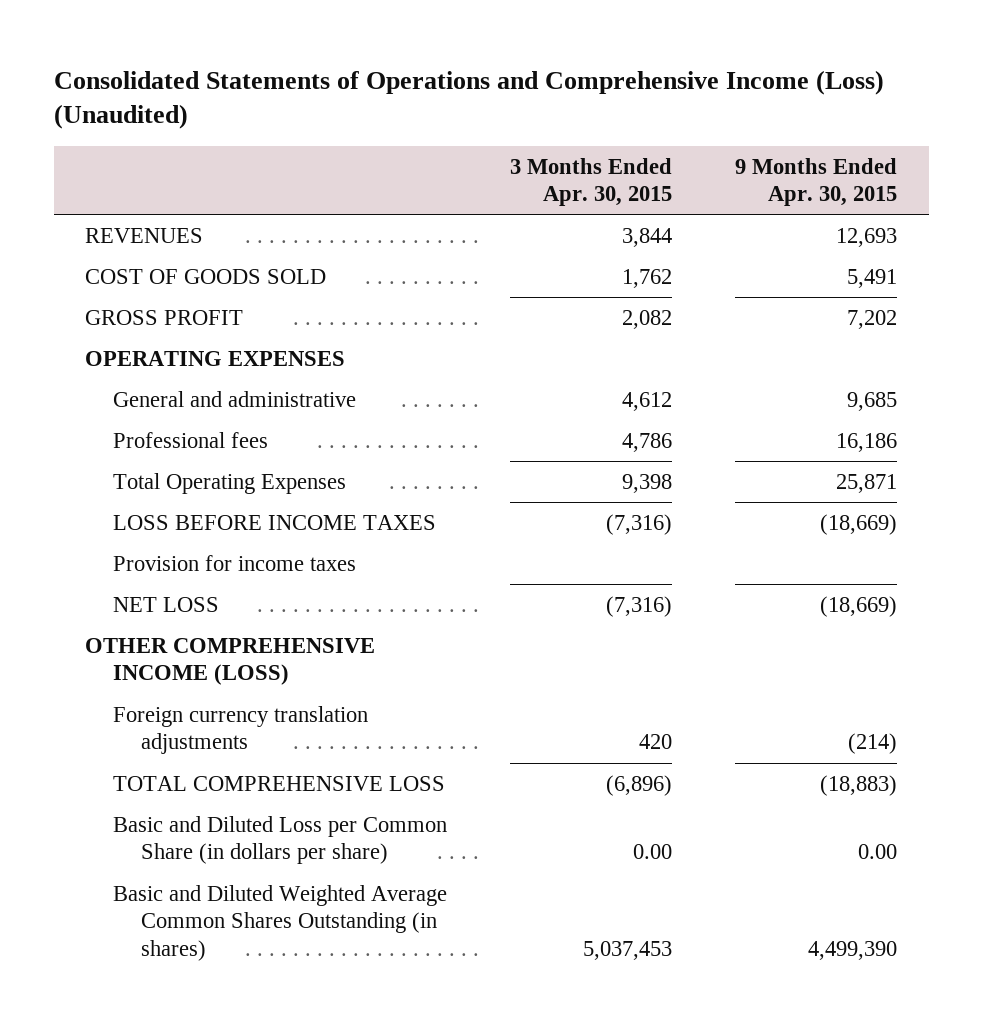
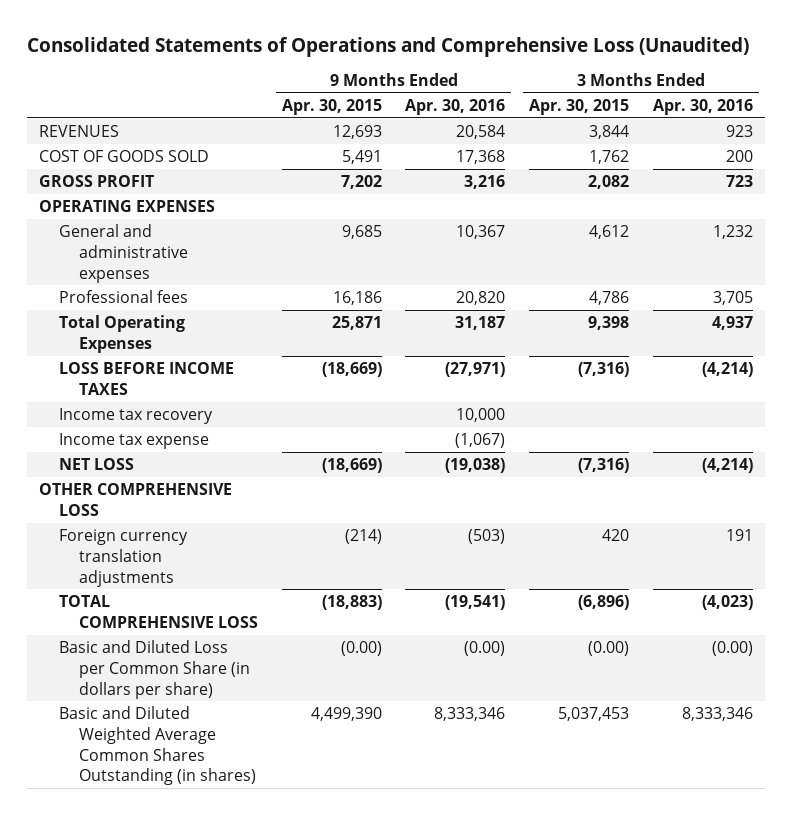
- Consolidated Statements of Operations and Comprehensive Income (Loss) (Unaudited)
+ Consolidated Statements of Operations and Comprehensive Loss (Unaudited)
- | 3 Months Ended Apr. 30, 2015 | 9 Months Ended Apr. 30, 2015
+ | 9 Months Ended Apr. 30, 2015 | 9 Months Ended Apr. 30, 2016 | 3 Months Ended Apr. 30, 2015 | 3 Months Ended Apr. 30, 2016
- General and administrative | 4,612 | 9,685
+ General and administrative expenses | 9,685 | 10,367 | 4,612 | 1,232
- Provision for income taxes
+ Income tax recovery | | 10,000 | |
+ Income tax expense | | (1,067) | |
- OTHER COMPREHENSIVE INCOME (LOSS)
+ OTHER COMPREHENSIVE LOSS
- Basic and Diluted Loss per Common Share (in dollars per share) | 0.00 | 0.00
+ Basic and Diluted Loss per Common Share (in dollars per share) | (0.00) | (0.00) | (0.00) | (0.00)

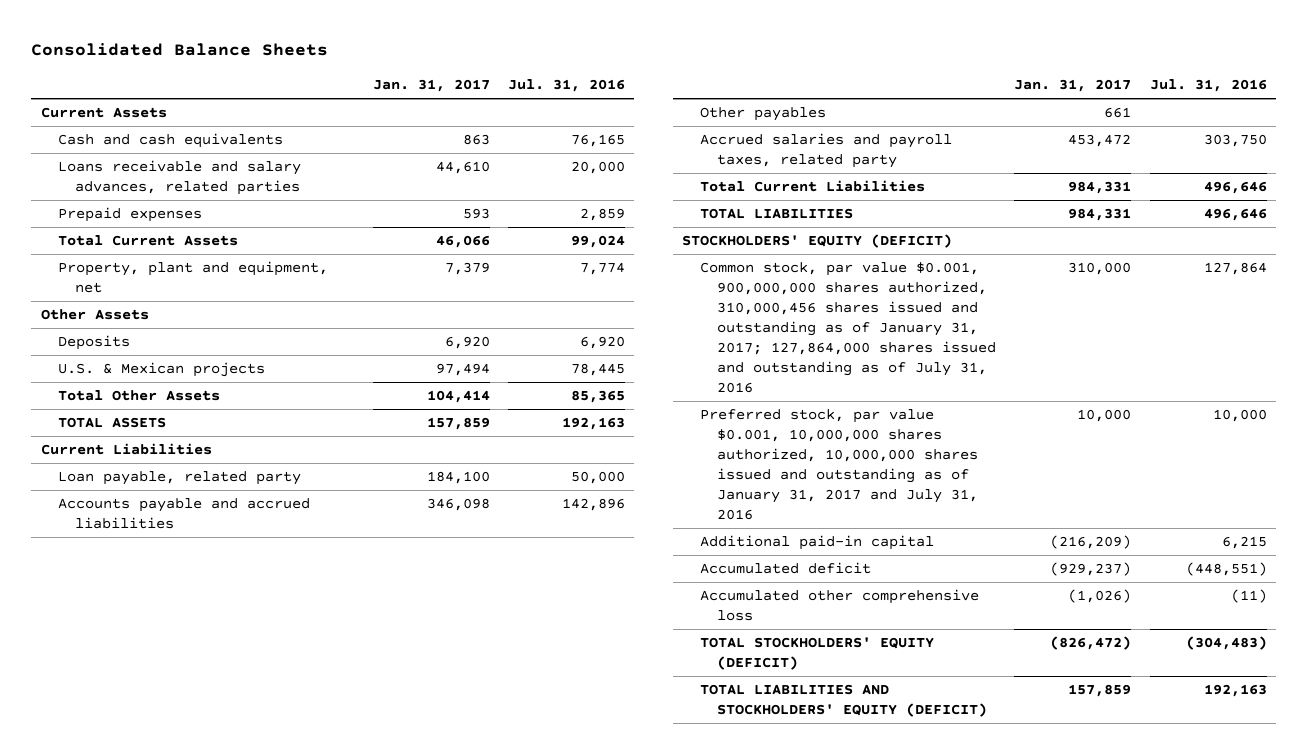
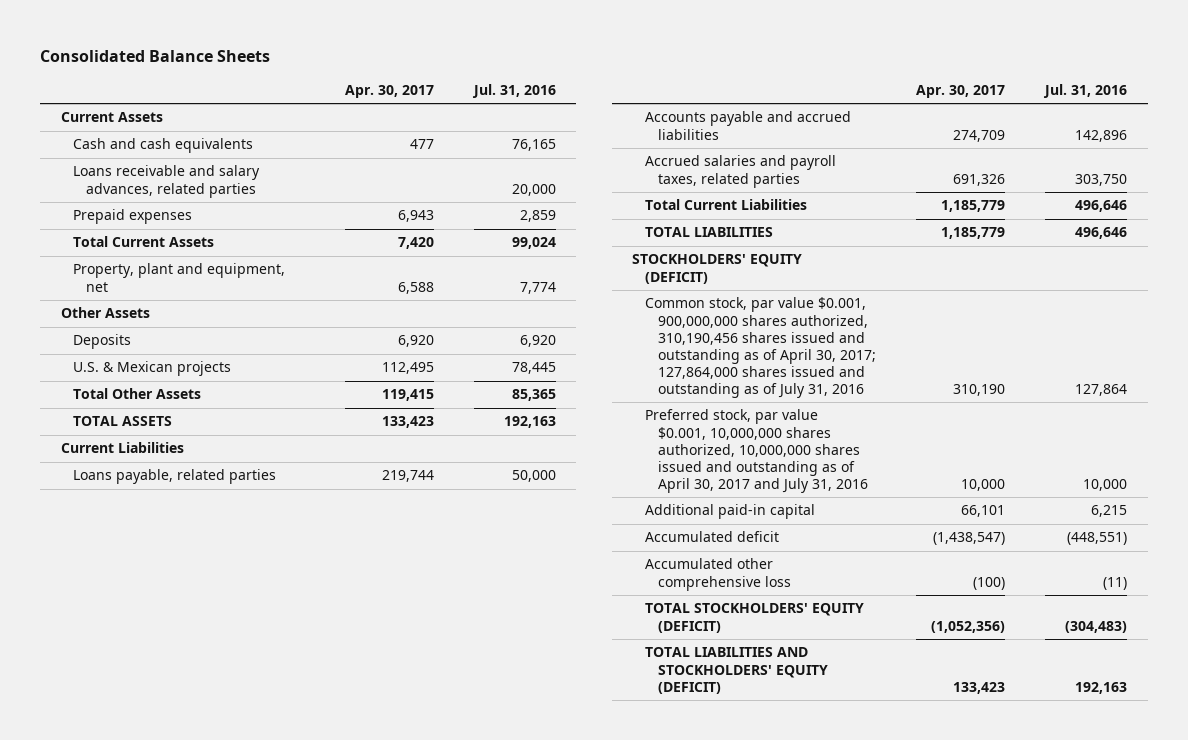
- | Jan. 31, 2017 | Jul. 31, 2016
+ | Apr. 30, 2017 | Jul. 31, 2016
- Loan payable, related party | 184,100 | 50,000
+ Loans payable, related parties | 219,744 | 50,000
- Other payables | 661 |
- Accrued salaries and payroll taxes, related party | 453,472 | 303,750
+ Accrued salaries and payroll taxes, related parties | 691,326 | 303,750
- Common stock, par value $0.001, 900,000,000 shares authorized, 310,000,456 shares issued and outstanding as of January 31, 2017; 127,864,000 shares issued and outstanding as of July 31, 2016 | 310,000 | 127,864
- Preferred stock, par value $0.001, 10,000,000 shares authorized, 10,000,000 shares issued and outstanding as of January 31, 2017 and July 31, 2016 | 10,000 | 10,000
+ Common stock, par value $0.001, 900,000,000 shares authorized, 310,190,456 shares issued and outstanding as of April 30, 2017; 127,864,000 shares issued and outstanding as of July 31, 2016 | 310,190 | 127,864
+ Preferred stock, par value $0.001, 10,000,000 shares authorized, 10,000,000 shares issued and outstanding as of April 30, 2017 and July 31, 2016 | 10,000 | 10,000

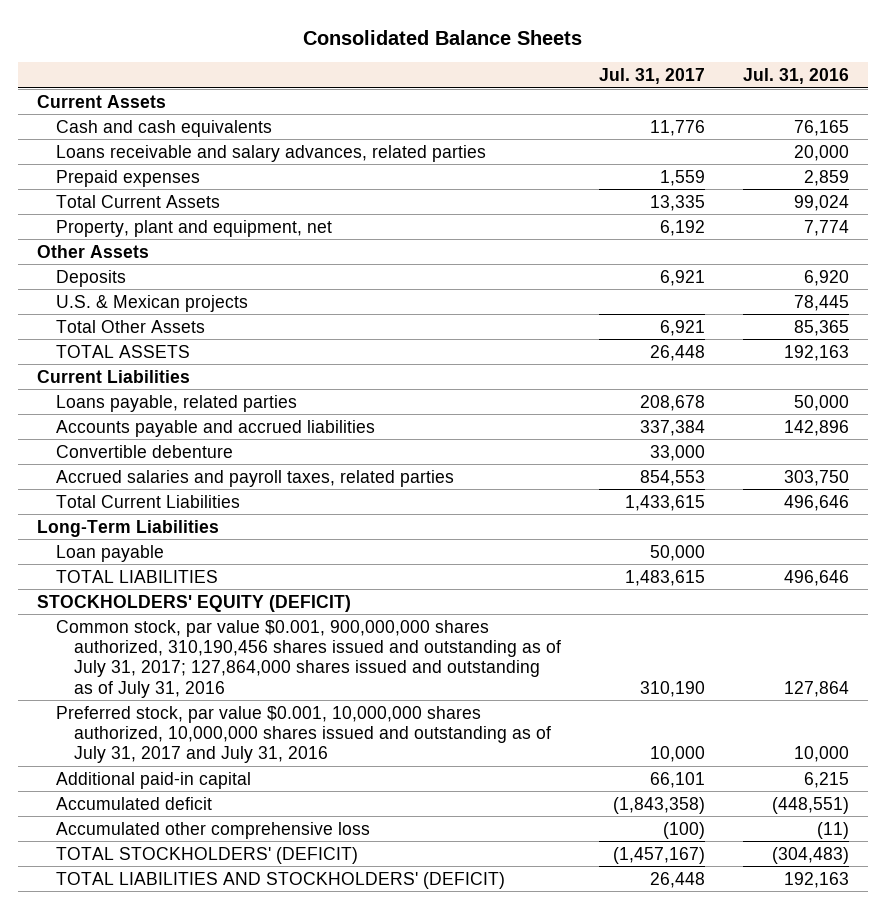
- | Apr. 30, 2017 | Jul. 31, 2016
+ | Jul. 31, 2017 | Jul. 31, 2016
+ Convertible debenture | 33,000 |
+ Long-Term Liabilities
+ Loan payable | 50,000 |
- Common stock, par value $0.001, 900,000,000 shares authorized, 310,190,456 shares issued and outstanding as of April 30, 2017; 127,864,000 shares issued and outstanding as of July 31, 2016 | 310,190 | 127,864
- Preferred stock, par value $0.001, 10,000,000 shares authorized, 10,000,000 shares issued and outstanding as of April 30, 2017 and July 31, 2016 | 10,000 | 10,000
+ Common stock, par value $0.001, 900,000,000 shares authorized, 310,190,456 shares issued and outstanding as of July 31, 2017; 127,864,000 shares issued and outstanding as of July 31, 2016 | 310,190 | 127,864
+ Preferred stock, par value $0.001, 10,000,000 shares authorized, 10,000,000 shares issued and outstanding as of July 31, 2017 and July 31, 2016 | 10,000 | 10,000
- TOTAL STOCKHOLDERS' EQUITY (DEFICIT) | (1,052,356) | (304,483)
- TOTAL LIABILITIES AND STOCKHOLDERS' EQUITY (DEFICIT) | 133,423 | 192,163
+ TOTAL STOCKHOLDERS' (DEFICIT) | (1,457,167) | (304,483)
+ TOTAL LIABILITIES AND STOCKHOLDERS' (DEFICIT) | 26,448 | 192,163

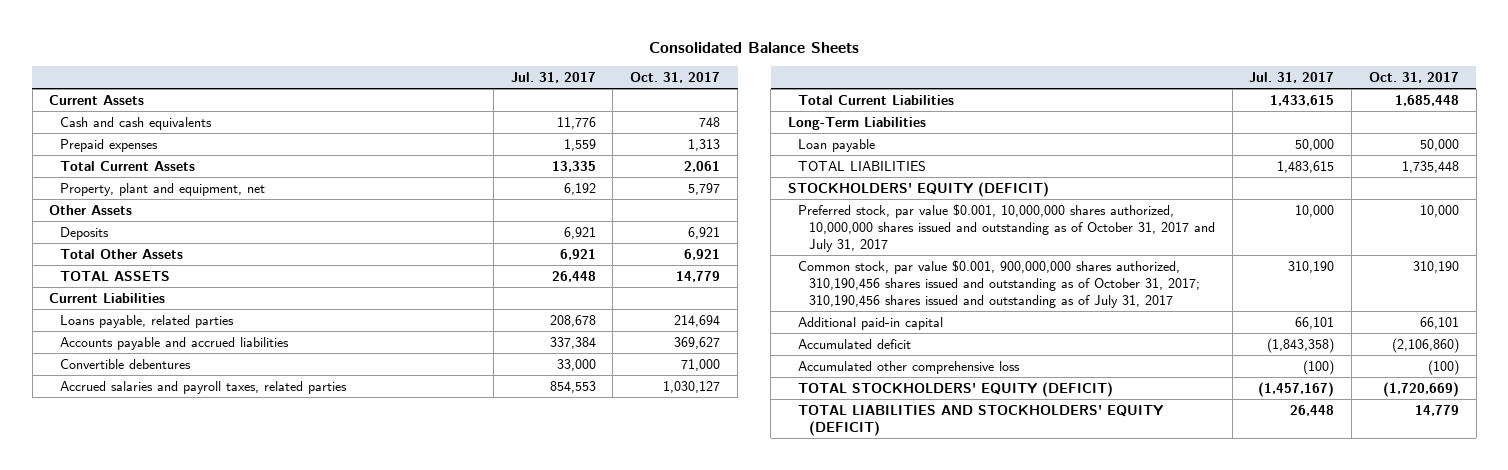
- | Jul. 31, 2017 | Jul. 31, 2016
+ | Jul. 31, 2017 | Oct. 31, 2017
- Loans receivable and salary advances, related parties | | 20,000
- U.S. & Mexican projects | | 78,445
- Convertible debenture | 33,000 |
+ Convertible debentures | 33,000 | 71,000
- Common stock, par value $0.001, 900,000,000 shares authorized, 310,190,456 shares issued and outstanding as of July 31, 2017; 127,864,000 shares issued and outstanding as of July 31, 2016 | 310,190 | 127,864
- Preferred stock, par value $0.001, 10,000,000 shares authorized, 10,000,000 shares issued and outstanding as of July 31, 2017 and July 31, 2016 | 10,000 | 10,000
+ Preferred stock, par value $0.001, 10,000,000 shares authorized, 10,000,000 shares issued and outstanding as of October 31, 2017 and July 31, 2017 | 10,000 | 10,000
+ Common stock, par value $0.001, 900,000,000 shares authorized, 310,190,456 shares issued and outstanding as of October 31, 2017; 310,190,456 shares issued and outstanding as of July 31, 2017 | 310,190 | 310,190
- TOTAL STOCKHOLDERS' (DEFICIT) | (1,457,167) | (304,483)
- TOTAL LIABILITIES AND STOCKHOLDERS' (DEFICIT) | 26,448 | 192,163
+ TOTAL STOCKHOLDERS' EQUITY (DEFICIT) | (1,457,167) | (1,720,669)
+ TOTAL LIABILITIES AND STOCKHOLDERS' EQUITY (DEFICIT) | 26,448 | 14,779

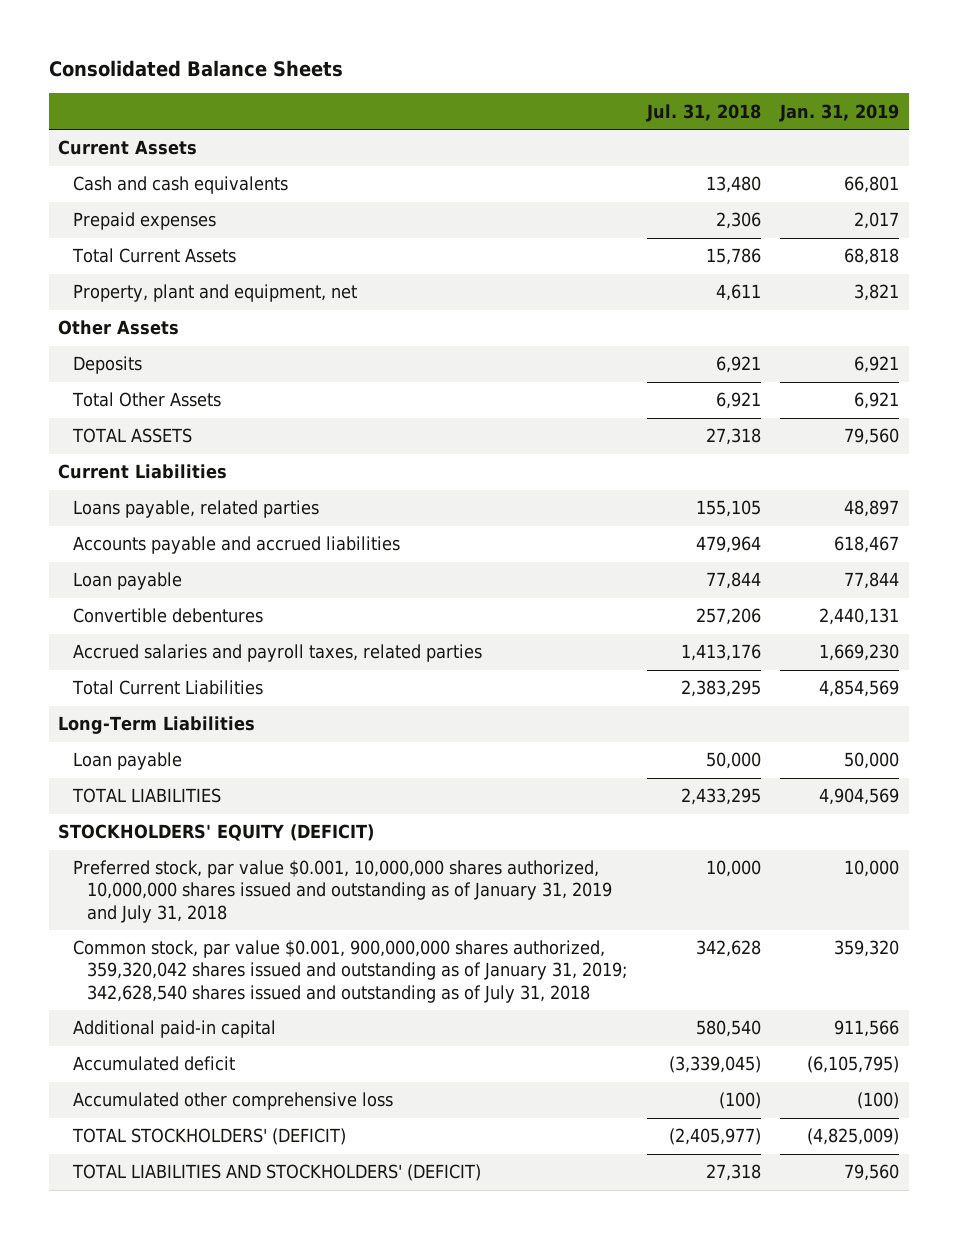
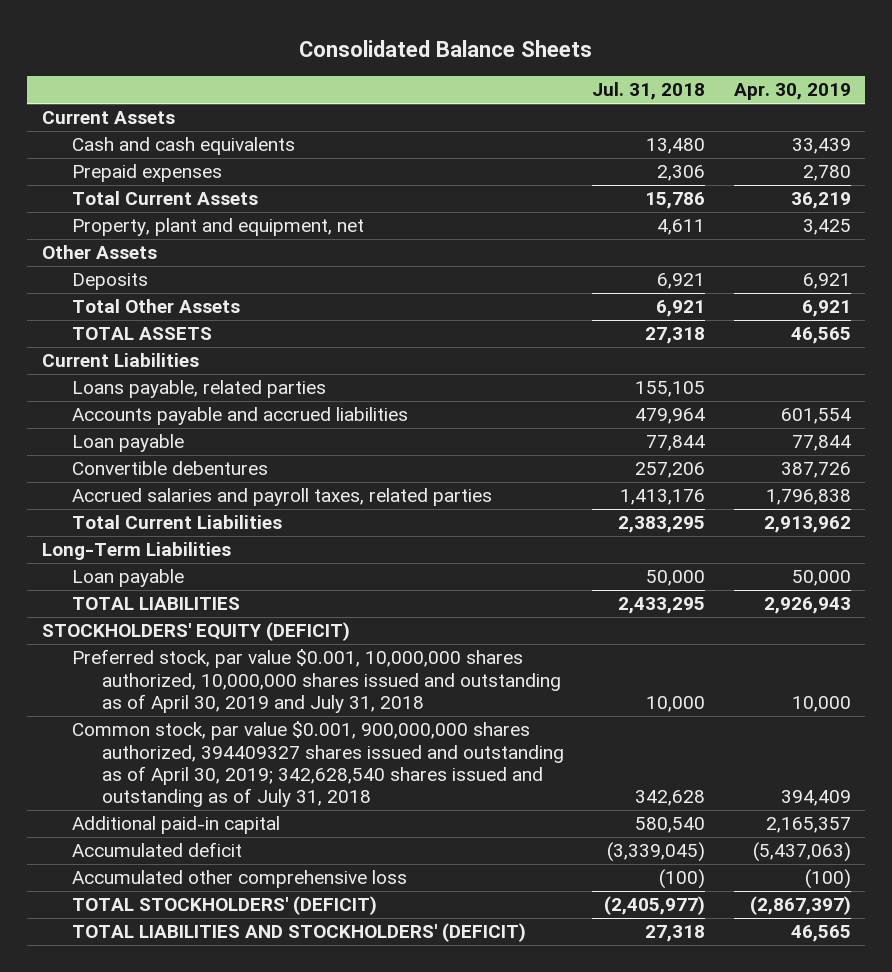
- | Jul. 31, 2018 | Jan. 31, 2019
+ | Jul. 31, 2018 | Apr. 30, 2019
- Preferred stock, par value $0.001, 10,000,000 shares authorized, 10,000,000 shares issued and outstanding as of January 31, 2019 and July 31, 2018 | 10,000 | 10,000
- Common stock, par value $0.001, 900,000,000 shares authorized, 359,320,042 shares issued and outstanding as of January 31, 2019; 342,628,540 shares issued and outstanding as of July 31, 2018 | 342,628 | 359,320
+ Preferred stock, par value $0.001, 10,000,000 shares authorized, 10,000,000 shares issued and outstanding as of April 30, 2019 and July 31, 2018 | 10,000 | 10,000
+ Common stock, par value $0.001, 900,000,000 shares authorized, 394409327 shares issued and outstanding as of April 30, 2019; 342,628,540 shares issued and outstanding as of July 31, 2018 | 342,628 | 394,409

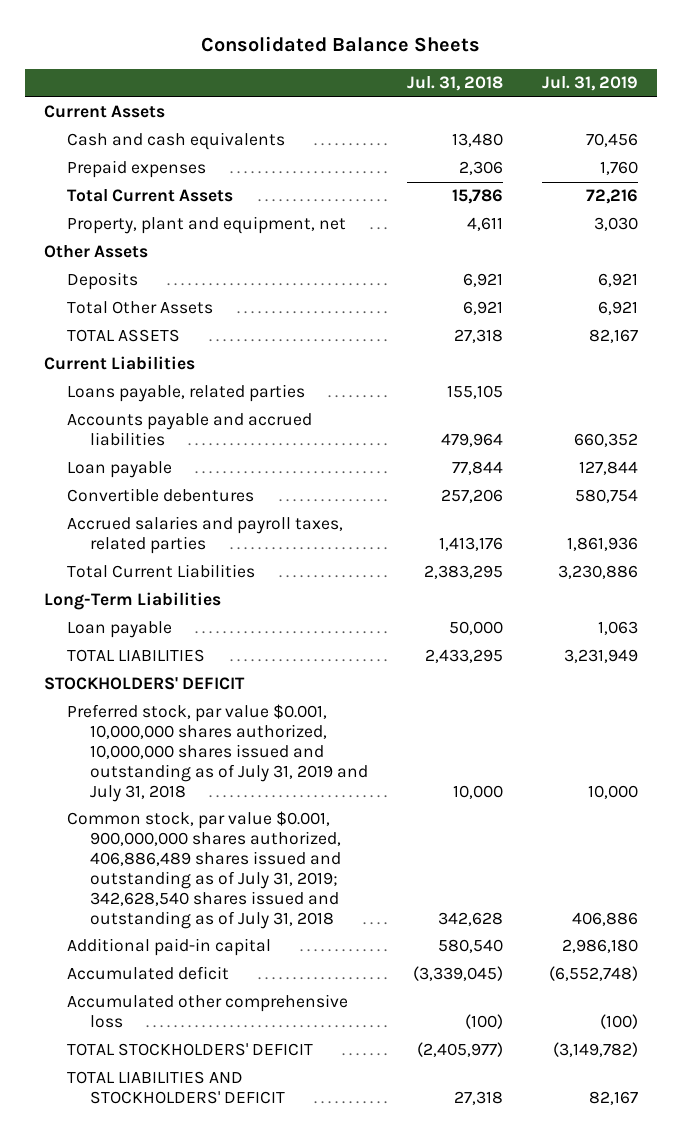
- | Jul. 31, 2018 | Apr. 30, 2019
+ | Jul. 31, 2018 | Jul. 31, 2019
- STOCKHOLDERS' EQUITY (DEFICIT)
- Preferred stock, par value $0.001, 10,000,000 shares authorized, 10,000,000 shares issued and outstanding as of April 30, 2019 and July 31, 2018 | 10,000 | 10,000
- Common stock, par value $0.001, 900,000,000 shares authorized, 394409327 shares issued and outstanding as of April 30, 2019; 342,628,540 shares issued and outstanding as of July 31, 2018 | 342,628 | 394,409
+ STOCKHOLDERS' DEFICIT
+ Preferred stock, par value $0.001, 10,000,000 shares authorized, 10,000,000 shares issued and outstanding as of July 31, 2019 and July 31, 2018 | 10,000 | 10,000
+ Common stock, par value $0.001, 900,000,000 shares authorized, 406,886,489 shares issued and outstanding as of July 31, 2019; 342,628,540 shares issued and outstanding as of July 31, 2018 | 342,628 | 406,886
- TOTAL STOCKHOLDERS' (DEFICIT) | (2,405,977) | (2,867,397)
- TOTAL LIABILITIES AND STOCKHOLDERS' (DEFICIT) | 27,318 | 46,565
+ TOTAL STOCKHOLDERS' DEFICIT | (2,405,977) | (3,149,782)
+ TOTAL LIABILITIES AND STOCKHOLDERS' DEFICIT | 27,318 | 82,167

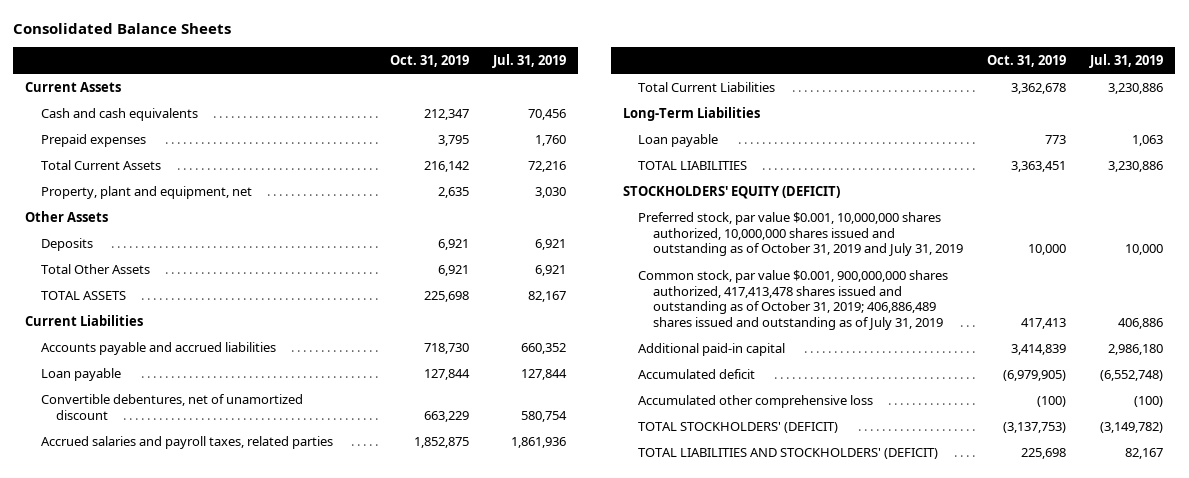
- | Jul. 31, 2018 | Jul. 31, 2019
+ | Oct. 31, 2019 | Jul. 31, 2019
- Loans payable, related parties | 155,105 |
- Convertible debentures | 257,206 | 580,754
+ Convertible debentures, net of unamortized discount | 663,229 | 580,754
- TOTAL LIABILITIES | 2,433,295 | 3,231,949
- STOCKHOLDERS' DEFICIT
- Preferred stock, par value $0.001, 10,000,000 shares authorized, 10,000,000 shares issued and outstanding as of July 31, 2019 and July 31, 2018 | 10,000 | 10,000
- Common stock, par value $0.001, 900,000,000 shares authorized, 406,886,489 shares issued and outstanding as of July 31, 2019; 342,628,540 shares issued and outstanding as of July 31, 2018 | 342,628 | 406,886
+ TOTAL LIABILITIES | 3,363,451 | 3,230,886
+ STOCKHOLDERS' EQUITY (DEFICIT)
+ Preferred stock, par value $0.001, 10,000,000 shares authorized, 10,000,000 shares issued and outstanding as of October 31, 2019 and July 31, 2019 | 10,000 | 10,000
+ Common stock, par value $0.001, 900,000,000 shares authorized, 417,413,478 shares issued and outstanding as of October 31, 2019; 406,886,489 shares issued and outstanding as of July 31, 2019 | 417,413 | 406,886
- TOTAL STOCKHOLDERS' DEFICIT | (2,405,977) | (3,149,782)
- TOTAL LIABILITIES AND STOCKHOLDERS' DEFICIT | 27,318 | 82,167
+ TOTAL STOCKHOLDERS' (DEFICIT) | (3,137,753) | (3,149,782)
+ TOTAL LIABILITIES AND STOCKHOLDERS' (DEFICIT) | 225,698 | 82,167

